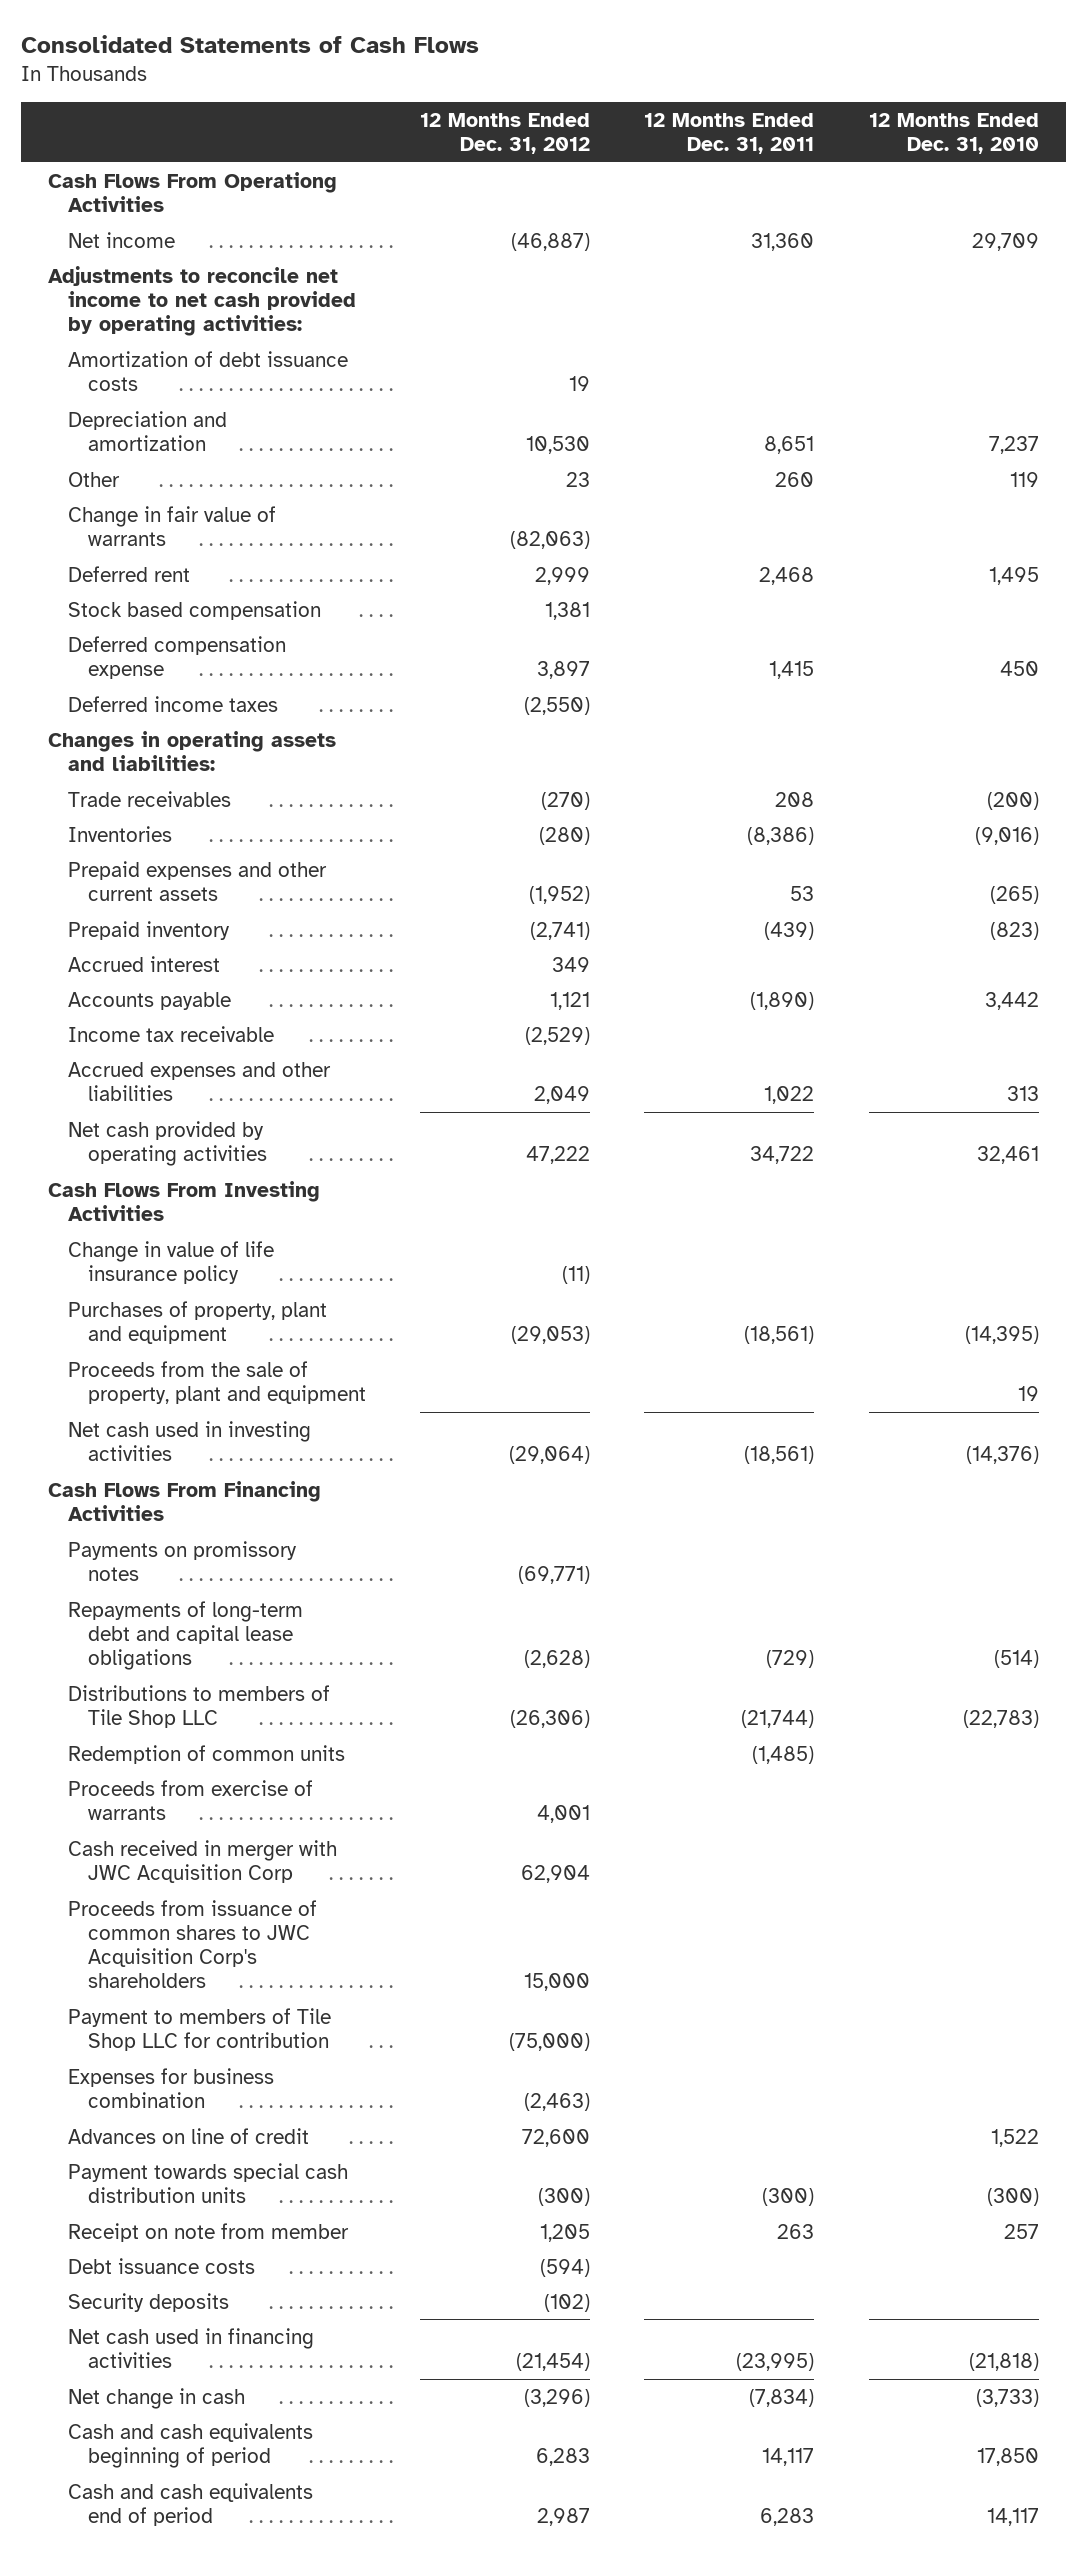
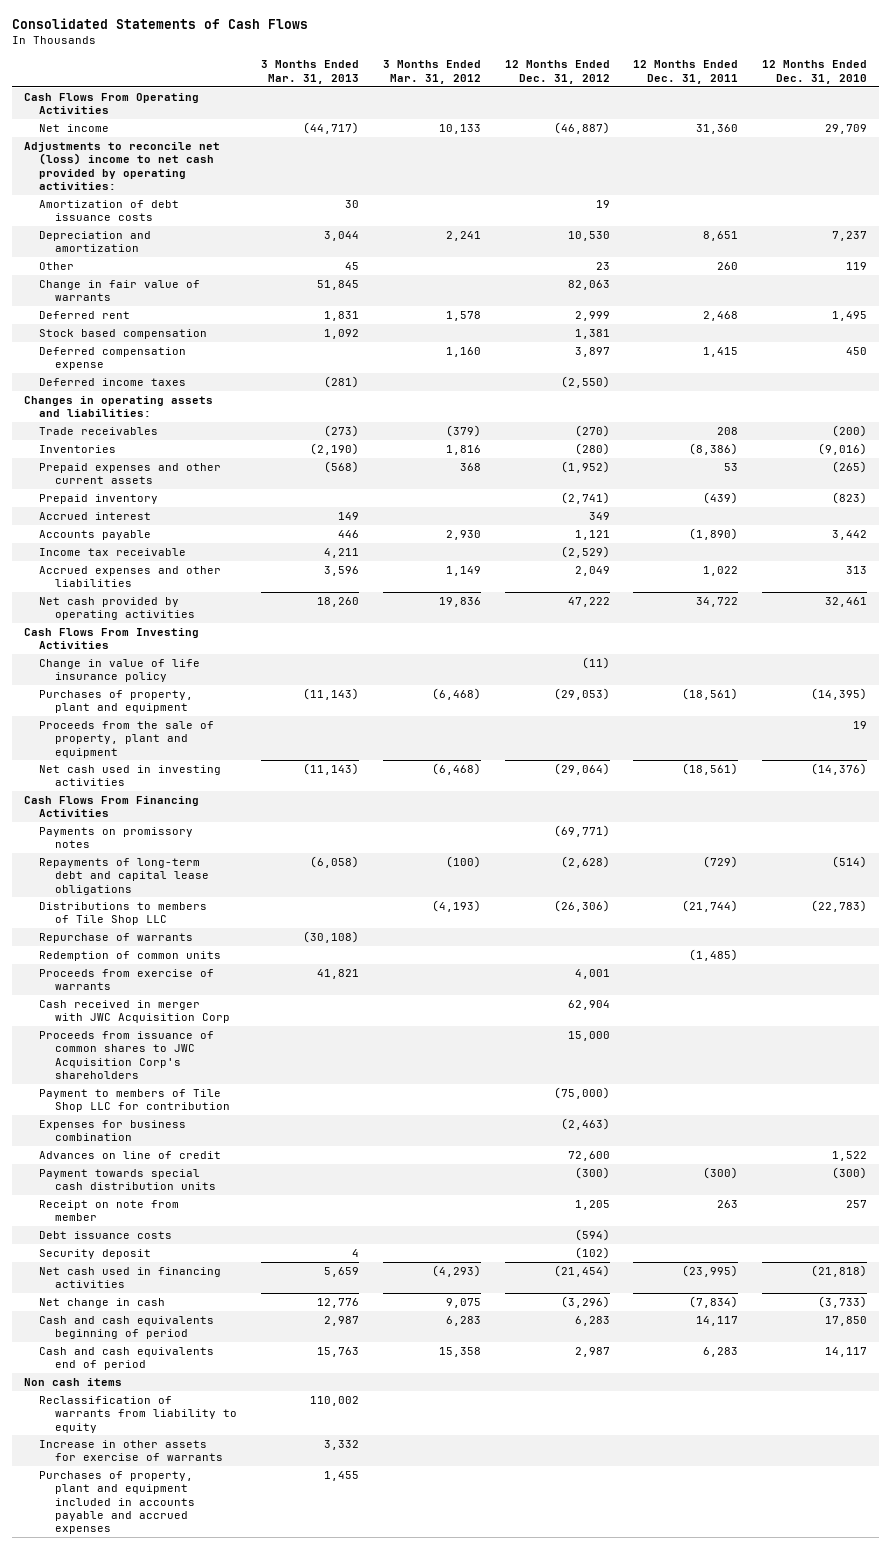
- | 12 Months Ended Dec. 31, 2012 | 12 Months Ended Dec. 31, 2011 | 12 Months Ended Dec. 31, 2010
+ | 3 Months Ended Mar. 31, 2013 | 3 Months Ended Mar. 31, 2012 | 12 Months Ended Dec. 31, 2012 | 12 Months Ended Dec. 31, 2011 | 12 Months Ended Dec. 31, 2010
- Cash Flows From Operationg Activities
+ Cash Flows From Operating Activities
- Adjustments to reconcile net income to net cash provided by operating activities:
+ Adjustments to reconcile net (loss) income to net cash provided by operating activities:
- Change in fair value of warrants | (82,063) | |
+ Change in fair value of warrants | 51,845 | | 82,063 | |
+ Repurchase of warrants | (30,108) | | | |
- Security deposits | (102) | |
+ Security deposit | 4 | | (102) | |
+ Non cash items
+ Reclassification of warrants from liability to equity | 110,002 | | | |
+ Increase in other assets for exercise of warrants | 3,332 | | | |
+ Purchases of property, plant and equipment included in accounts payable and accrued expenses | 1,455 | | | |

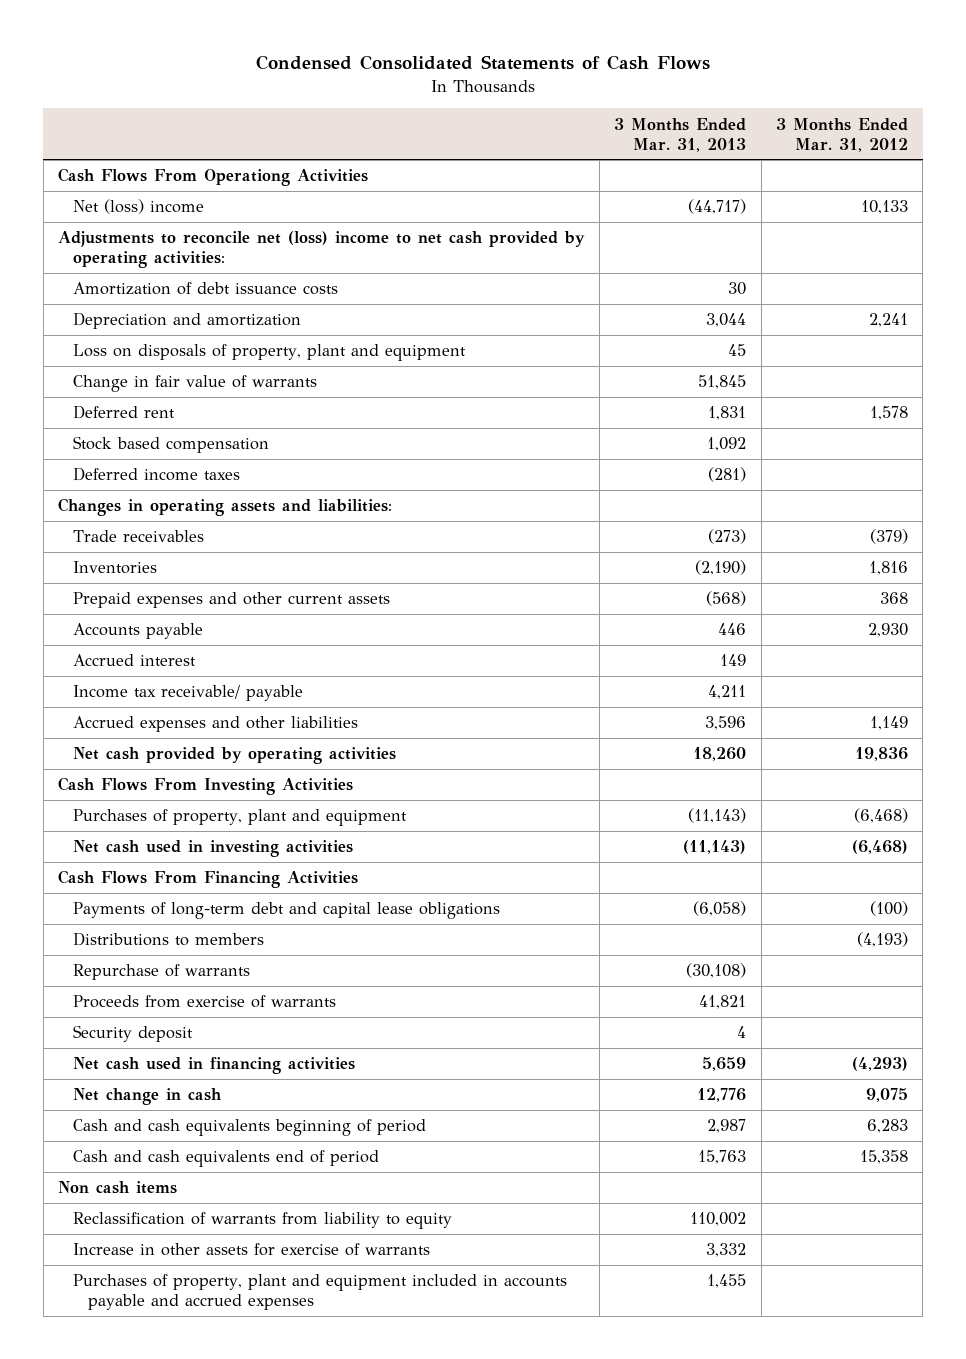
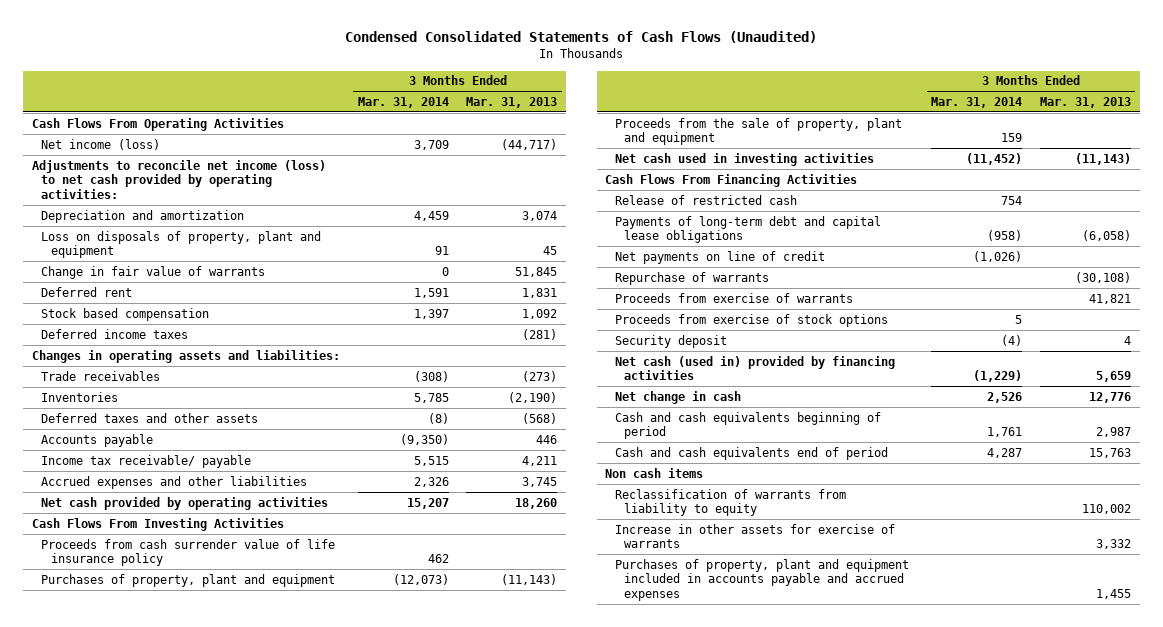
- Condensed Consolidated Statements of Cash Flows
+ Condensed Consolidated Statements of Cash Flows (Unaudited)
- | 3 Months Ended Mar. 31, 2013 | 3 Months Ended Mar. 31, 2012
+ | 3 Months Ended Mar. 31, 2014 | 3 Months Ended Mar. 31, 2013
- Cash Flows From Operationg Activities
- Net (loss) income | (44,717) | 10,133
- Adjustments to reconcile net (loss) income to net cash provided by operating activities:
- Amortization of debt issuance costs | 30 |
- Depreciation and amortization | 3,044 | 2,241
+ Cash Flows From Operating Activities
+ Net income (loss) | 3,709 | (44,717)
+ Adjustments to reconcile net income (loss) to net cash provided by operating activities:
+ Depreciation and amortization | 4,459 | 3,074
- Prepaid expenses and other current assets | (568) | 368
+ Deferred taxes and other assets | (8) | (568)
- Accrued interest | 149 |
- Accrued expenses and other liabilities | 3,596 | 1,149
+ Accrued expenses and other liabilities | 2,326 | 3,745
+ Proceeds from cash surrender value of life insurance policy | 462 |
+ Proceeds from the sale of property, plant and equipment | 159 |
+ Release of restricted cash | 754 |
- Distributions to members | | (4,193)
+ Net payments on line of credit | (1,026) |
+ Proceeds from exercise of stock options | 5 |
- Net cash used in financing activities | 5,659 | (4,293)
+ Net cash (used in) provided by financing activities | (1,229) | 5,659

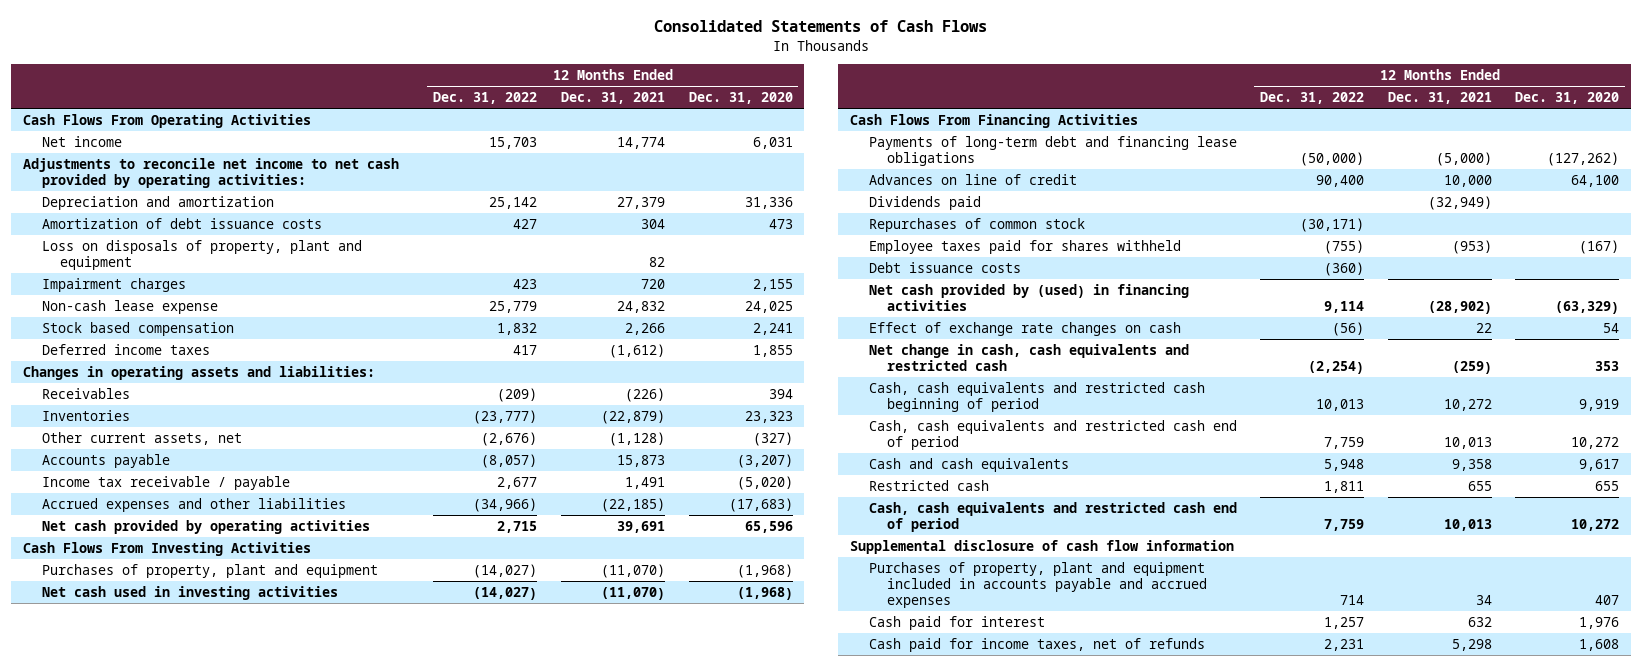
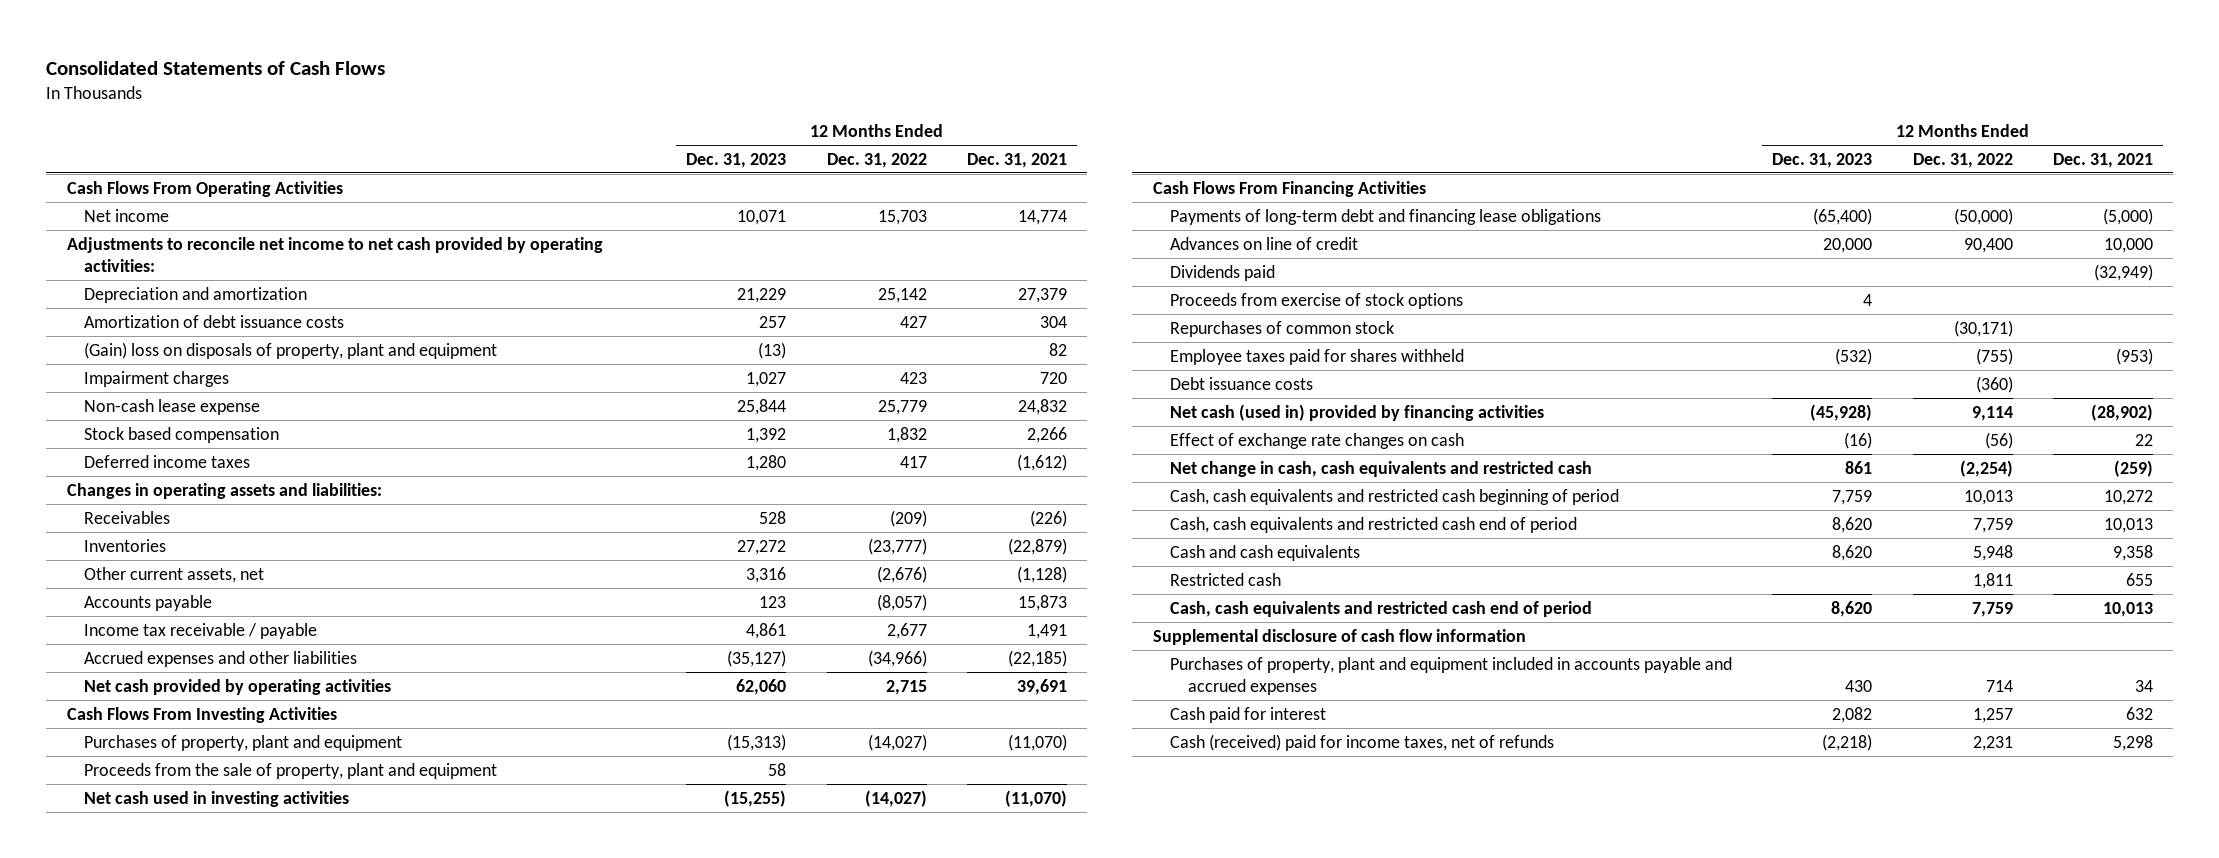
- | 12 Months Ended Dec. 31, 2022 | 12 Months Ended Dec. 31, 2021 | 12 Months Ended Dec. 31, 2020
+ | 12 Months Ended Dec. 31, 2023 | 12 Months Ended Dec. 31, 2022 | 12 Months Ended Dec. 31, 2021
- Loss on disposals of property, plant and equipment | | 82 |
+ (Gain) loss on disposals of property, plant and equipment | (13) | | 82
+ Proceeds from the sale of property, plant and equipment | 58 | |
+ Proceeds from exercise of stock options | 4 | |
- Net cash provided by (used) in financing activities | 9,114 | (28,902) | (63,329)
+ Net cash (used in) provided by financing activities | (45,928) | 9,114 | (28,902)
- Cash paid for income taxes, net of refunds | 2,231 | 5,298 | 1,608
+ Cash (received) paid for income taxes, net of refunds | (2,218) | 2,231 | 5,298

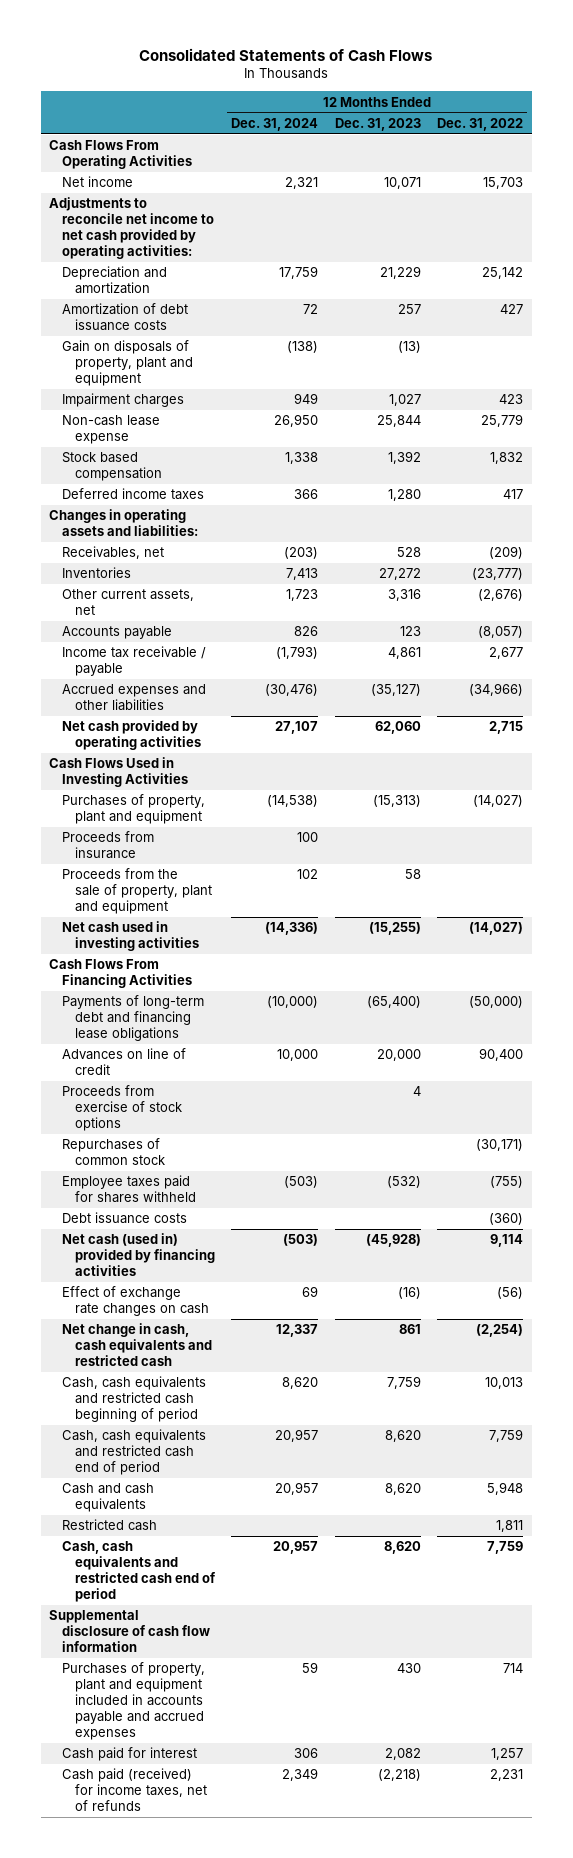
- | 12 Months Ended Dec. 31, 2023 | 12 Months Ended Dec. 31, 2022 | 12 Months Ended Dec. 31, 2021
+ | 12 Months Ended Dec. 31, 2024 | 12 Months Ended Dec. 31, 2023 | 12 Months Ended Dec. 31, 2022
- (Gain) loss on disposals of property, plant and equipment | (13) | | 82
+ Gain on disposals of property, plant and equipment | (138) | (13) |
- Receivables | 528 | (209) | (226)
+ Receivables, net | (203) | 528 | (209)
- Cash Flows From Investing Activities
+ Cash Flows Used in Investing Activities
+ Proceeds from insurance | 100 | |
- Dividends paid | | | (32,949)
- Cash (received) paid for income taxes, net of refunds | (2,218) | 2,231 | 5,298
+ Cash paid (received) for income taxes, net of refunds | 2,349 | (2,218) | 2,231

